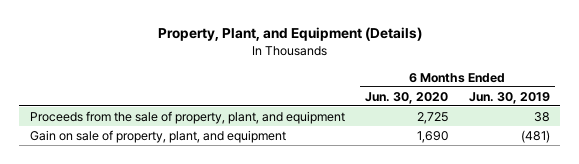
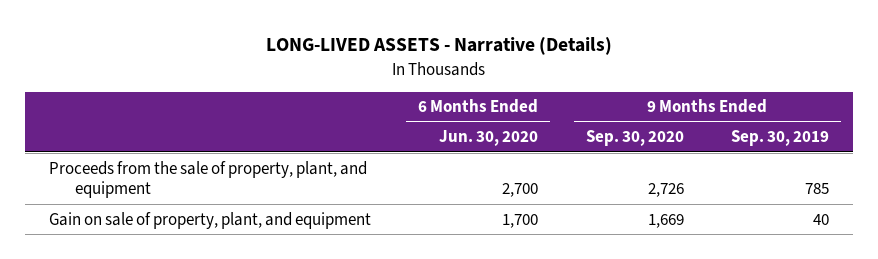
- Property, Plant, and Equipment (Details)
+ LONG-LIVED ASSETS - Narrative (Details)
- | 6 Months Ended Jun. 30, 2020 | 6 Months Ended Jun. 30, 2019
+ | 6 Months Ended Jun. 30, 2020 | 9 Months Ended Sep. 30, 2020 | 9 Months Ended Sep. 30, 2019
- Proceeds from the sale of property, plant, and equipment | 2,725 | 38
- Gain on sale of property, plant, and equipment | 1,690 | (481)
+ Proceeds from the sale of property, plant, and equipment | 2,700 | 2,726 | 785
+ Gain on sale of property, plant, and equipment | 1,700 | 1,669 | 40

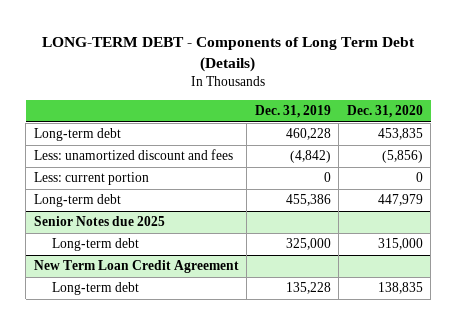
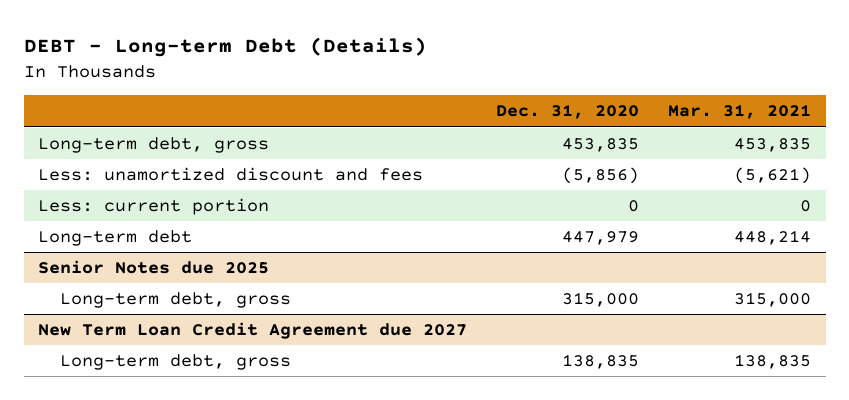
- LONG-TERM DEBT - Components of Long Term Debt (Details)
+ DEBT - Long-term Debt (Details)
- | Dec. 31, 2019 | Dec. 31, 2020
+ | Dec. 31, 2020 | Mar. 31, 2021
- Long-term debt | 460,228 | 453,835
+ Long-term debt, gross | 453,835 | 453,835
@ Senior Notes due 2025
- Long-term debt | 325,000 | 315,000
- New Term Loan Credit Agreement
- Long-term debt | 135,228 | 138,835
@ Senior Notes due 2025
+ Long-term debt, gross | 315,000 | 315,000
+ New Term Loan Credit Agreement due 2027
+ Long-term debt, gross | 138,835 | 138,835

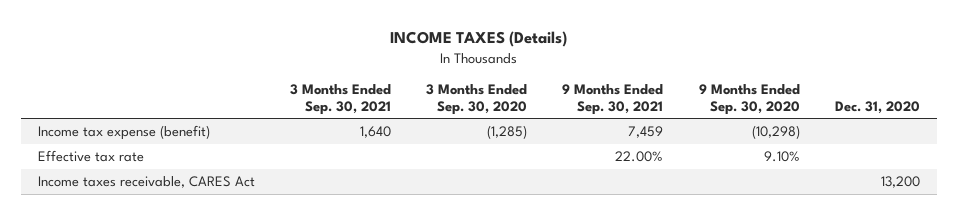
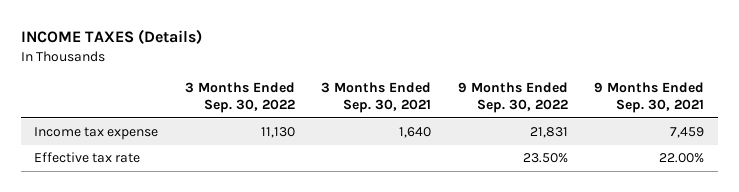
- | 3 Months Ended Sep. 30, 2021 | 3 Months Ended Sep. 30, 2020 | 9 Months Ended Sep. 30, 2021 | 9 Months Ended Sep. 30, 2020 | Dec. 31, 2020
+ | 3 Months Ended Sep. 30, 2022 | 3 Months Ended Sep. 30, 2021 | 9 Months Ended Sep. 30, 2022 | 9 Months Ended Sep. 30, 2021
- Income tax expense (benefit) | 1,640 | (1,285) | 7,459 | (10,298) |
+ Income tax expense | 11,130 | 1,640 | 21,831 | 7,459
- Income taxes receivable, CARES Act | | | | | 13,200

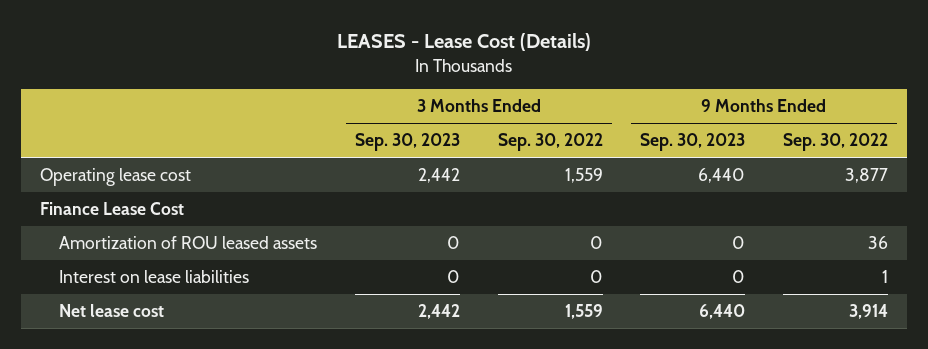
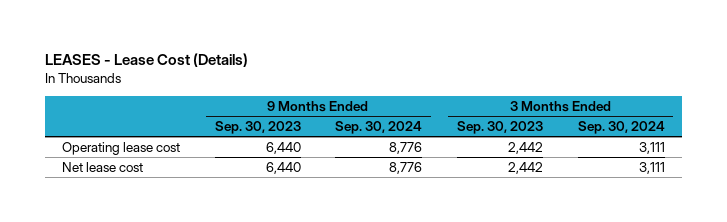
- | 3 Months Ended Sep. 30, 2023 | 3 Months Ended Sep. 30, 2022 | 9 Months Ended Sep. 30, 2023 | 9 Months Ended Sep. 30, 2022
+ | 9 Months Ended Sep. 30, 2023 | 9 Months Ended Sep. 30, 2024 | 3 Months Ended Sep. 30, 2023 | 3 Months Ended Sep. 30, 2024
- Finance Lease Cost
- Amortization of ROU leased assets | 0 | 0 | 0 | 36
- Interest on lease liabilities | 0 | 0 | 0 | 1

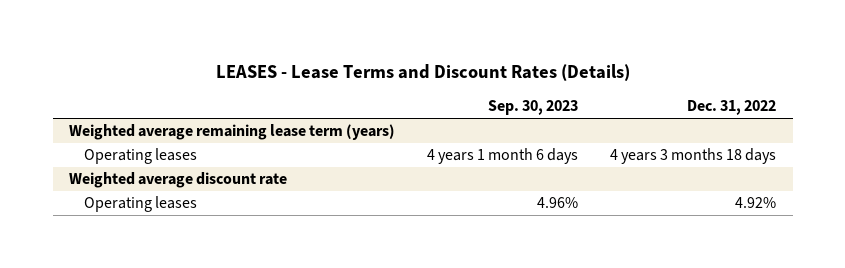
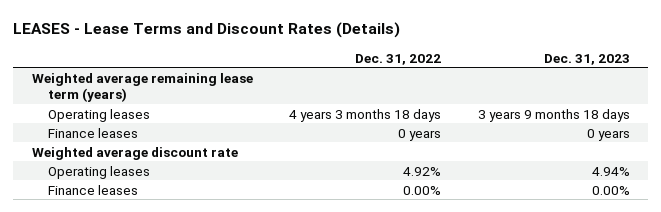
- | Sep. 30, 2023 | Dec. 31, 2022
+ | Dec. 31, 2022 | Dec. 31, 2023
+ Finance leases | 0 years | 0 years
+ Finance leases | 0.00% | 0.00%

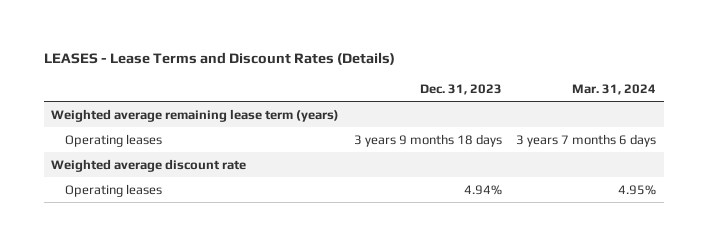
- | Dec. 31, 2022 | Dec. 31, 2023
+ | Dec. 31, 2023 | Mar. 31, 2024
- Finance leases | 0 years | 0 years
- Finance leases | 0.00% | 0.00%

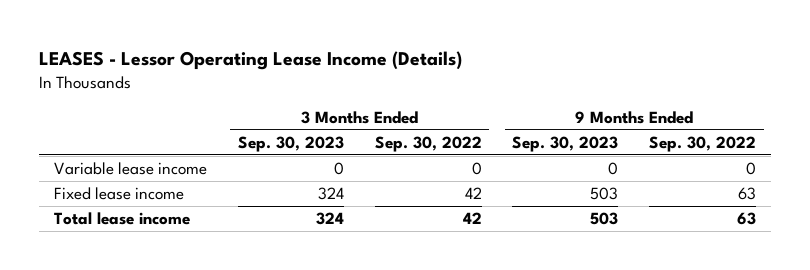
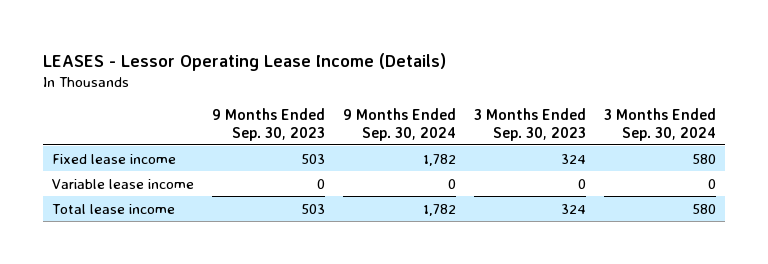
- | 3 Months Ended Sep. 30, 2023 | 3 Months Ended Sep. 30, 2022 | 9 Months Ended Sep. 30, 2023 | 9 Months Ended Sep. 30, 2022
+ | 9 Months Ended Sep. 30, 2023 | 9 Months Ended Sep. 30, 2024 | 3 Months Ended Sep. 30, 2023 | 3 Months Ended Sep. 30, 2024
moved down: Variable lease income | 0 | 0 | 0 | 0

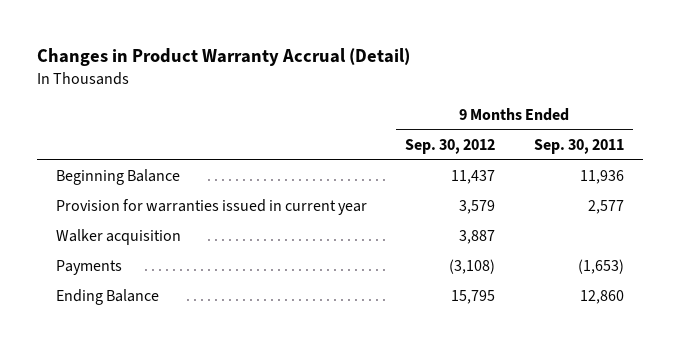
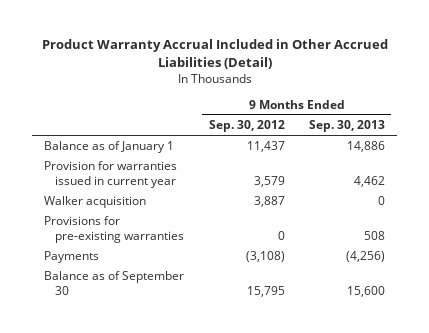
- Changes in Product Warranty Accrual (Detail)
+ Product Warranty Accrual Included in Other Accrued Liabilities (Detail)
- | 9 Months Ended Sep. 30, 2012 | 9 Months Ended Sep. 30, 2011
+ | 9 Months Ended Sep. 30, 2012 | 9 Months Ended Sep. 30, 2013
- Beginning Balance | 11,437 | 11,936
+ Balance as of January 1 | 11,437 | 14,886
+ Provisions for pre-existing warranties | 0 | 508
- Ending Balance | 15,795 | 12,860
+ Balance as of September 30 | 15,795 | 15,600

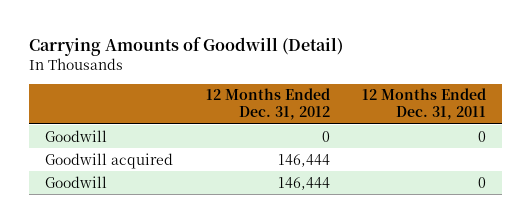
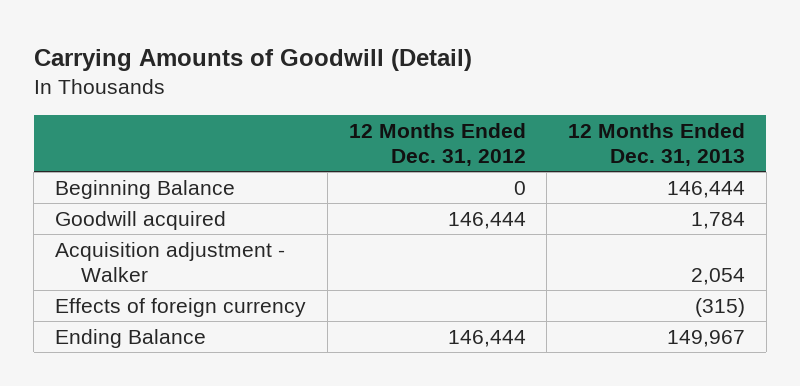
- | 12 Months Ended Dec. 31, 2012 | 12 Months Ended Dec. 31, 2011
+ | 12 Months Ended Dec. 31, 2012 | 12 Months Ended Dec. 31, 2013
- Goodwill | 0 | 0
+ Beginning Balance | 0 | 146,444
- Goodwill | 146,444 | 0
+ Acquisition adjustment - Walker | | 2,054
+ Effects of foreign currency | | (315)
+ Ending Balance | 146,444 | 149,967

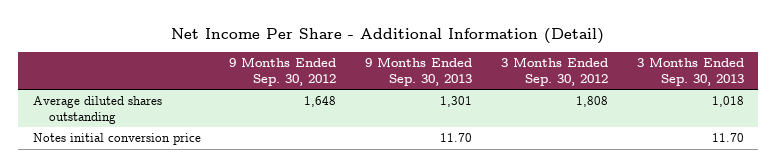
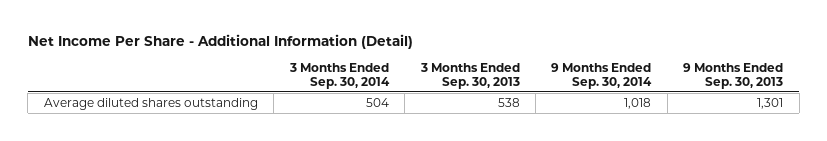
- | 9 Months Ended Sep. 30, 2012 | 9 Months Ended Sep. 30, 2013 | 3 Months Ended Sep. 30, 2012 | 3 Months Ended Sep. 30, 2013
+ | 3 Months Ended Sep. 30, 2014 | 3 Months Ended Sep. 30, 2013 | 9 Months Ended Sep. 30, 2014 | 9 Months Ended Sep. 30, 2013
- Average diluted shares outstanding | 1,648 | 1,301 | 1,808 | 1,018
- Notes initial conversion price | | 11.70 | | 11.70
+ Average diluted shares outstanding | 504 | 538 | 1,018 | 1,301

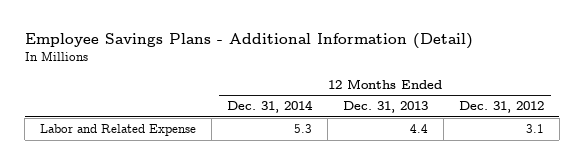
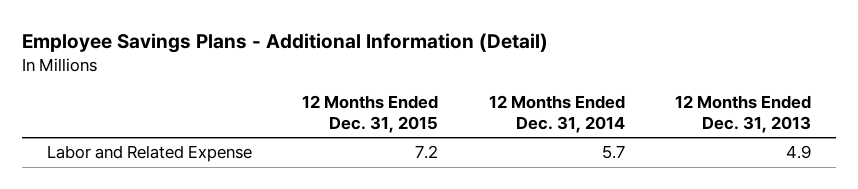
- | 12 Months Ended Dec. 31, 2014 | 12 Months Ended Dec. 31, 2013 | 12 Months Ended Dec. 31, 2012
+ | 12 Months Ended Dec. 31, 2015 | 12 Months Ended Dec. 31, 2014 | 12 Months Ended Dec. 31, 2013
- Labor and Related Expense | 5.3 | 4.4 | 3.1
+ Labor and Related Expense | 7.2 | 5.7 | 4.9

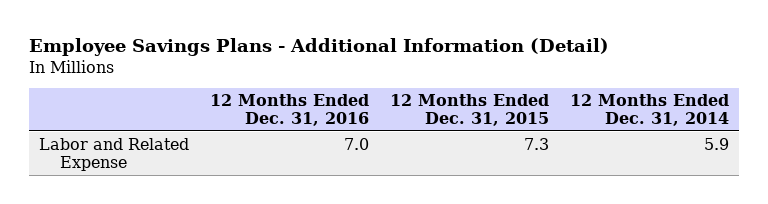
- | 12 Months Ended Dec. 31, 2015 | 12 Months Ended Dec. 31, 2014 | 12 Months Ended Dec. 31, 2013
+ | 12 Months Ended Dec. 31, 2016 | 12 Months Ended Dec. 31, 2015 | 12 Months Ended Dec. 31, 2014
- Labor and Related Expense | 7.2 | 5.7 | 4.9
+ Labor and Related Expense | 7.0 | 7.3 | 5.9

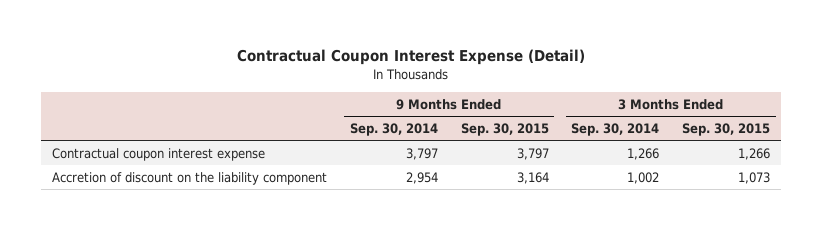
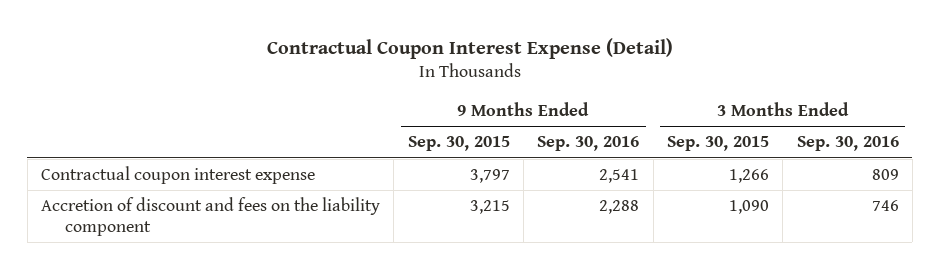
- | 9 Months Ended Sep. 30, 2014 | 9 Months Ended Sep. 30, 2015 | 3 Months Ended Sep. 30, 2014 | 3 Months Ended Sep. 30, 2015
+ | 9 Months Ended Sep. 30, 2015 | 9 Months Ended Sep. 30, 2016 | 3 Months Ended Sep. 30, 2015 | 3 Months Ended Sep. 30, 2016
- Accretion of discount on the liability component | 2,954 | 3,164 | 1,002 | 1,073
+ Accretion of discount and fees on the liability component | 3,215 | 2,288 | 1,090 | 746

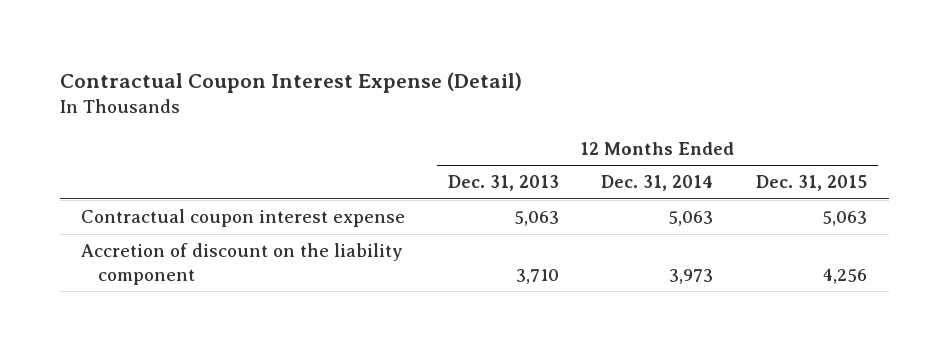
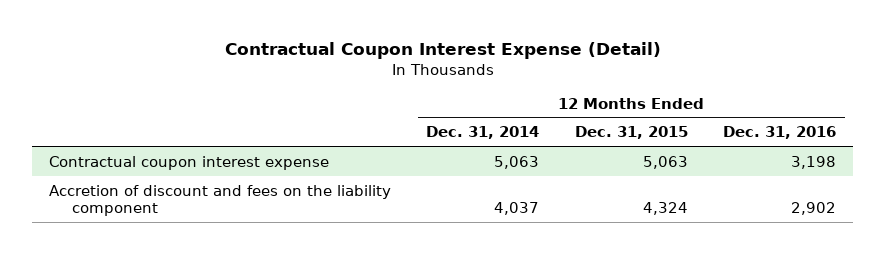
- | 12 Months Ended Dec. 31, 2013 | 12 Months Ended Dec. 31, 2014 | 12 Months Ended Dec. 31, 2015
+ | 12 Months Ended Dec. 31, 2014 | 12 Months Ended Dec. 31, 2015 | 12 Months Ended Dec. 31, 2016
- Accretion of discount on the liability component | 3,710 | 3,973 | 4,256
+ Accretion of discount and fees on the liability component | 4,037 | 4,324 | 2,902

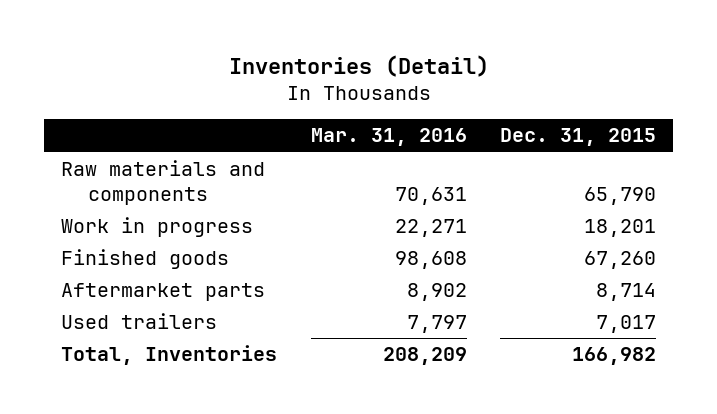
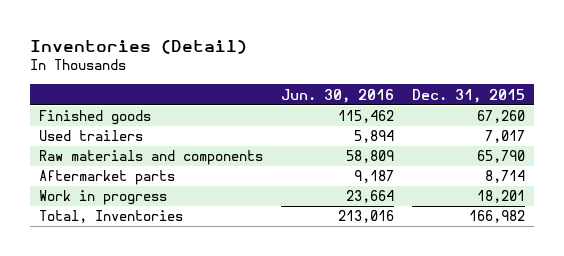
- | Mar. 31, 2016 | Dec. 31, 2015
+ | Jun. 30, 2016 | Dec. 31, 2015
moved down: Raw materials and components | 58,809 | 65,790
moved down: Aftermarket parts | 9,187 | 8,714
moved down: Work in progress | 23,664 | 18,201

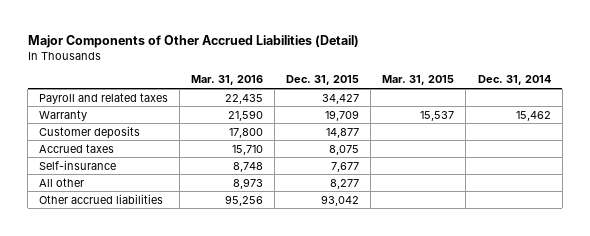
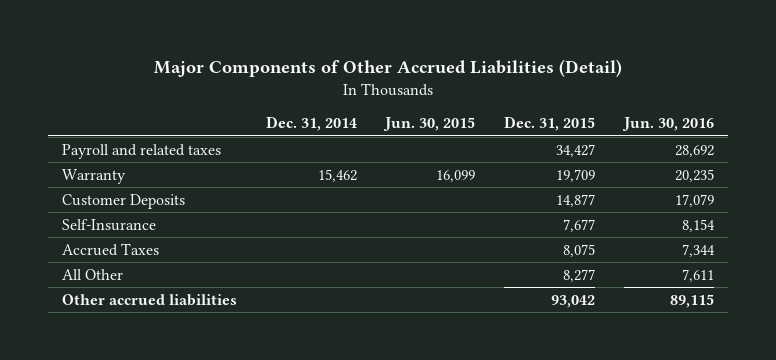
- | Mar. 31, 2016 | Dec. 31, 2015 | Mar. 31, 2015 | Dec. 31, 2014
+ | Dec. 31, 2014 | Jun. 30, 2015 | Dec. 31, 2015 | Jun. 30, 2016
- Customer deposits | 17,800 | 14,877 | |
- Accrued taxes | 15,710 | 8,075 | |
- Self-insurance | 8,748 | 7,677 | |
- All other | 8,973 | 8,277 | |
+ Customer Deposits | | | 14,877 | 17,079
+ Self-Insurance | | | 7,677 | 8,154
+ Accrued Taxes | | | 8,075 | 7,344
+ All Other | | | 8,277 | 7,611

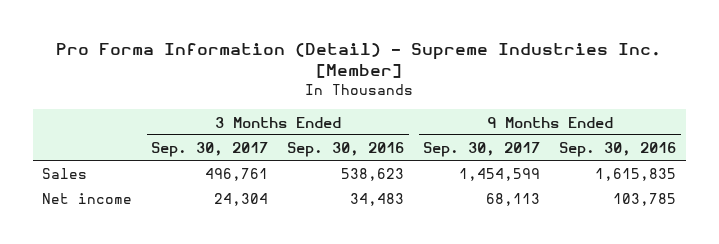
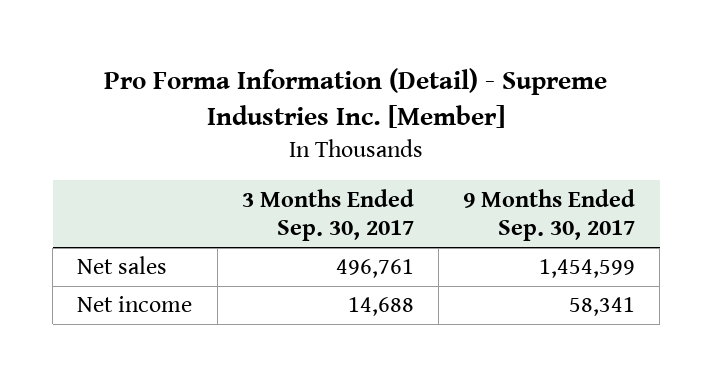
- | 3 Months Ended Sep. 30, 2017 | 3 Months Ended Sep. 30, 2016 | 9 Months Ended Sep. 30, 2017 | 9 Months Ended Sep. 30, 2016
+ | 3 Months Ended Sep. 30, 2017 | 9 Months Ended Sep. 30, 2017
- Sales | 496,761 | 538,623 | 1,454,599 | 1,615,835
- Net income | 24,304 | 34,483 | 68,113 | 103,785
+ Net sales | 496,761 | 1,454,599
+ Net income | 14,688 | 58,341

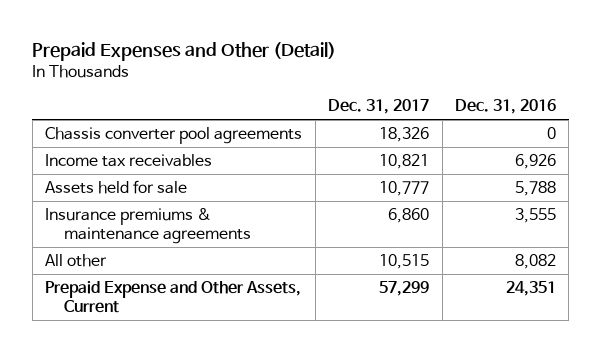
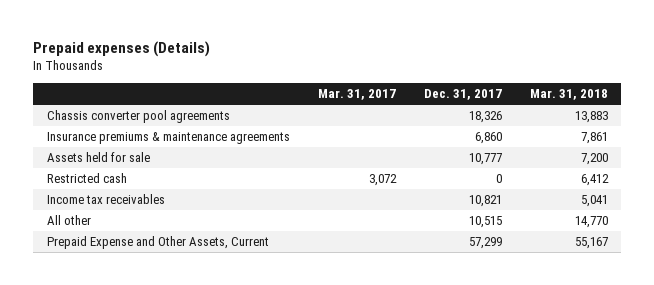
- Prepaid Expenses and Other (Detail)
+ Prepaid expenses (Details)
- | Dec. 31, 2017 | Dec. 31, 2016
+ | Mar. 31, 2017 | Dec. 31, 2017 | Mar. 31, 2018
moved down: Assets held for sale | | 10,777 | 7,200
+ Restricted cash | 3,072 | 0 | 6,412
moved down: Income tax receivables | | 10,821 | 5,041

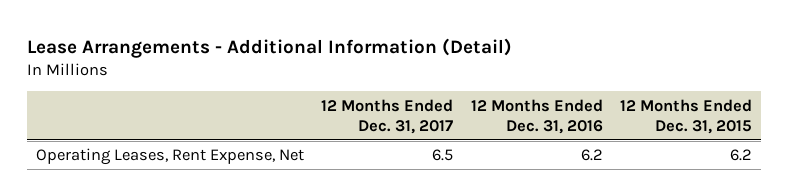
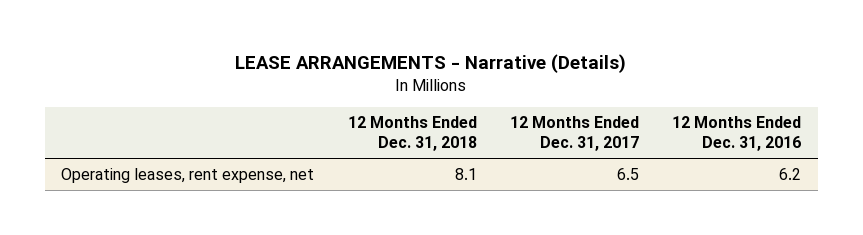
- Lease Arrangements - Additional Information (Detail)
+ LEASE ARRANGEMENTS - Narrative (Details)
- | 12 Months Ended Dec. 31, 2017 | 12 Months Ended Dec. 31, 2016 | 12 Months Ended Dec. 31, 2015
+ | 12 Months Ended Dec. 31, 2018 | 12 Months Ended Dec. 31, 2017 | 12 Months Ended Dec. 31, 2016
- Operating Leases, Rent Expense, Net | 6.5 | 6.2 | 6.2
+ Operating leases, rent expense, net | 8.1 | 6.5 | 6.2

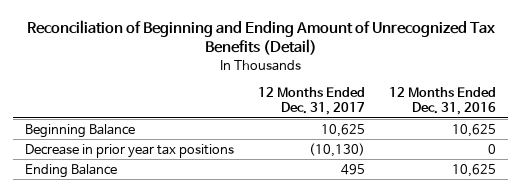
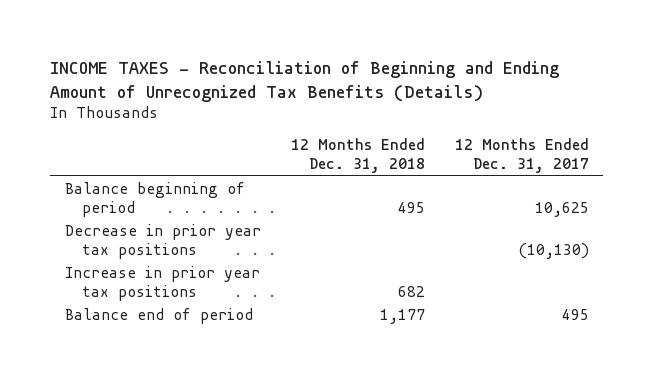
- Reconciliation of Beginning and Ending Amount of Unrecognized Tax Benefits (Detail)
+ INCOME TAXES - Reconciliation of Beginning and Ending Amount of Unrecognized Tax Benefits (Details)
- | 12 Months Ended Dec. 31, 2017 | 12 Months Ended Dec. 31, 2016
+ | 12 Months Ended Dec. 31, 2018 | 12 Months Ended Dec. 31, 2017
- Beginning Balance | 10,625 | 10,625
+ Balance beginning of period | 495 | 10,625
- Ending Balance | 495 | 10,625
+ Increase in prior year tax positions | 682 |
+ Balance end of period | 1,177 | 495

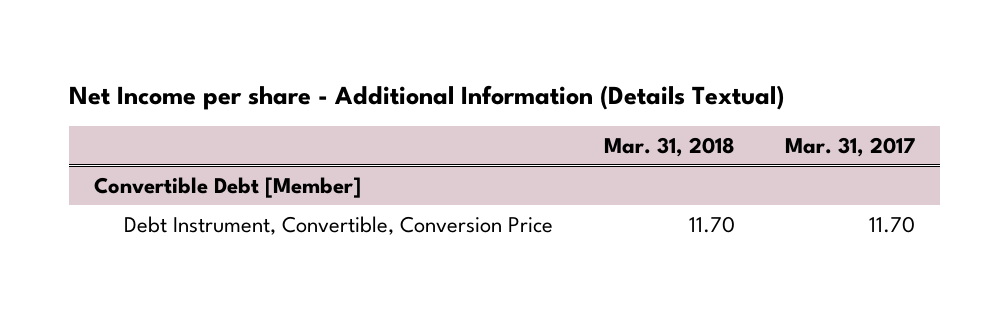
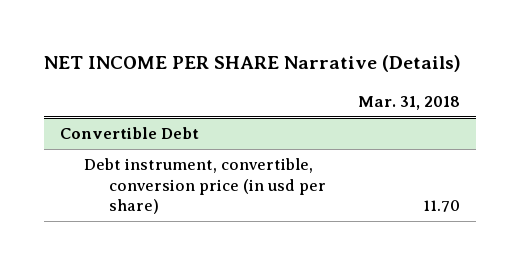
- Net Income per share - Additional Information (Details Textual)
+ NET INCOME PER SHARE Narrative (Details)
- | Mar. 31, 2018 | Mar. 31, 2017
+ | Mar. 31, 2018
- Convertible Debt [Member]
- Debt Instrument, Convertible, Conversion Price | 11.70 | 11.70
+ Convertible Debt
+ Debt instrument, convertible, conversion price (in usd per share) | 11.70

